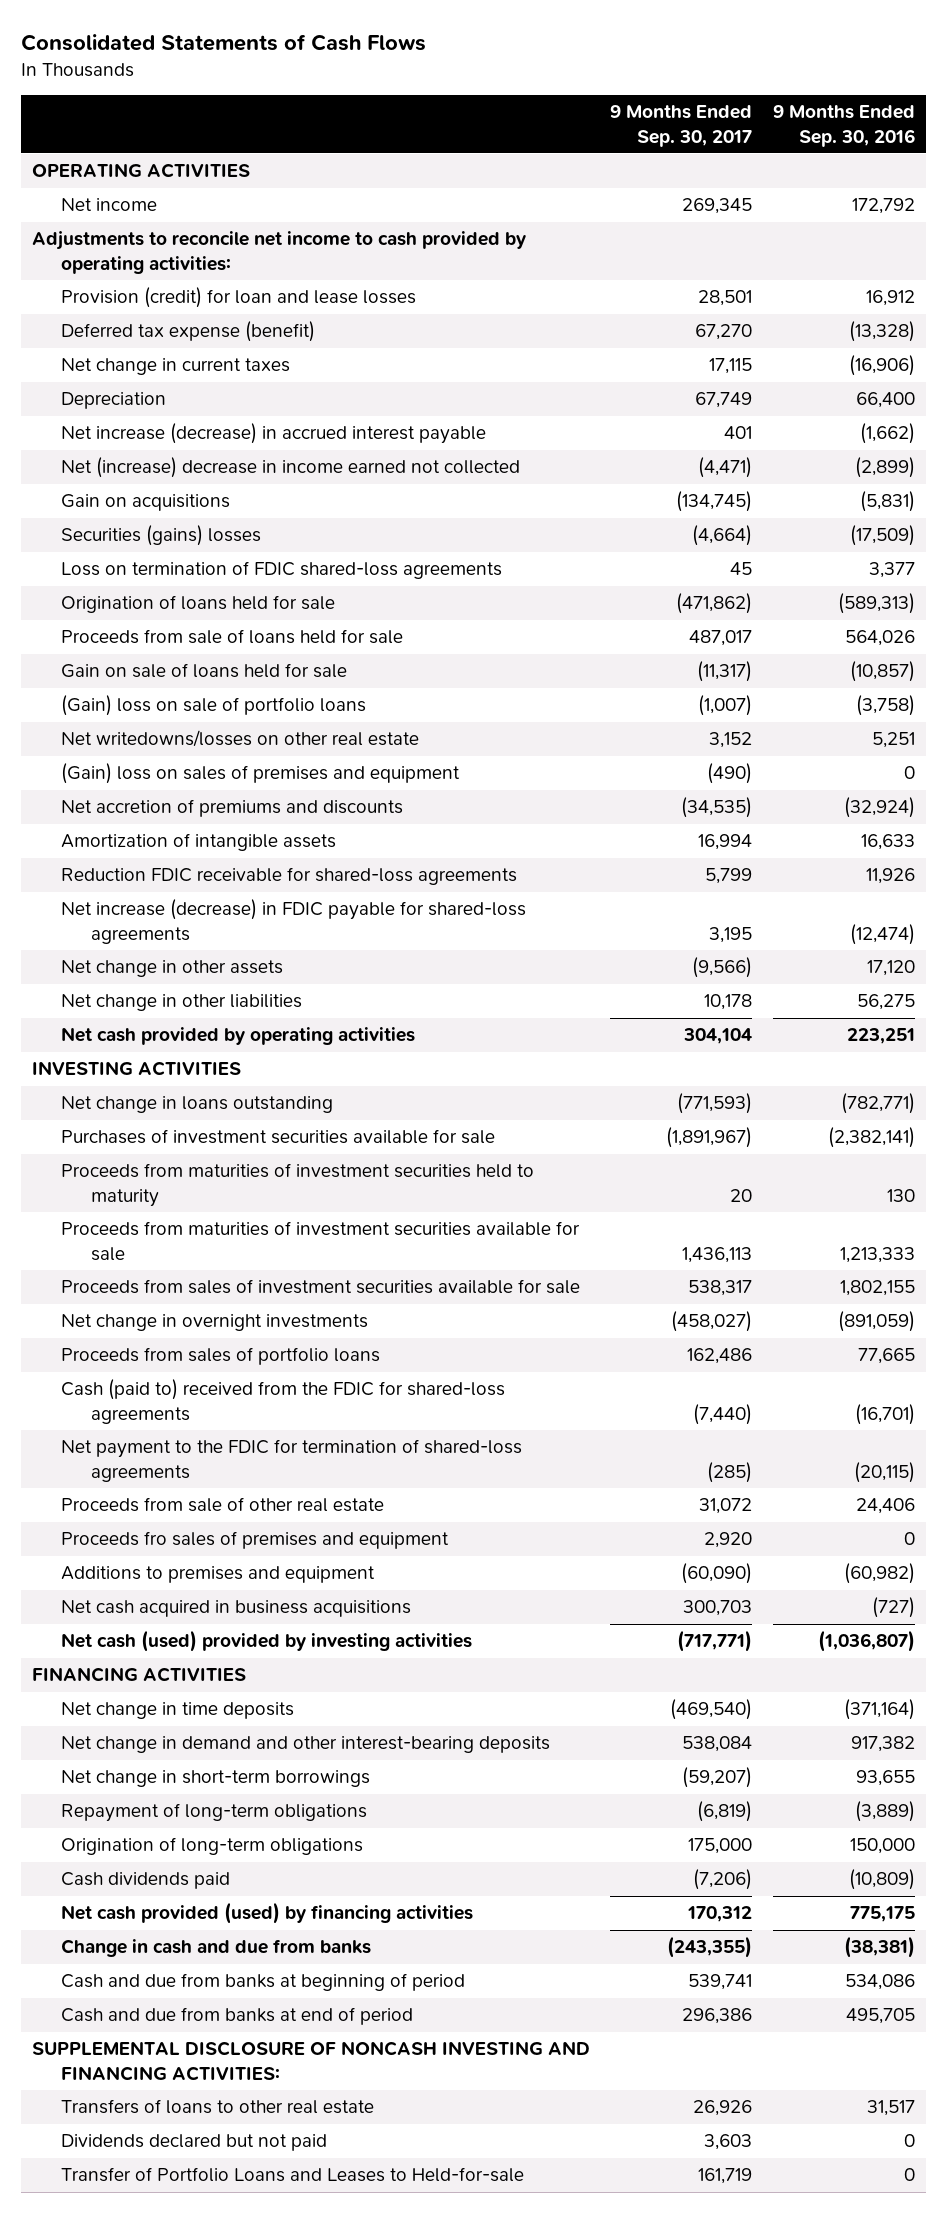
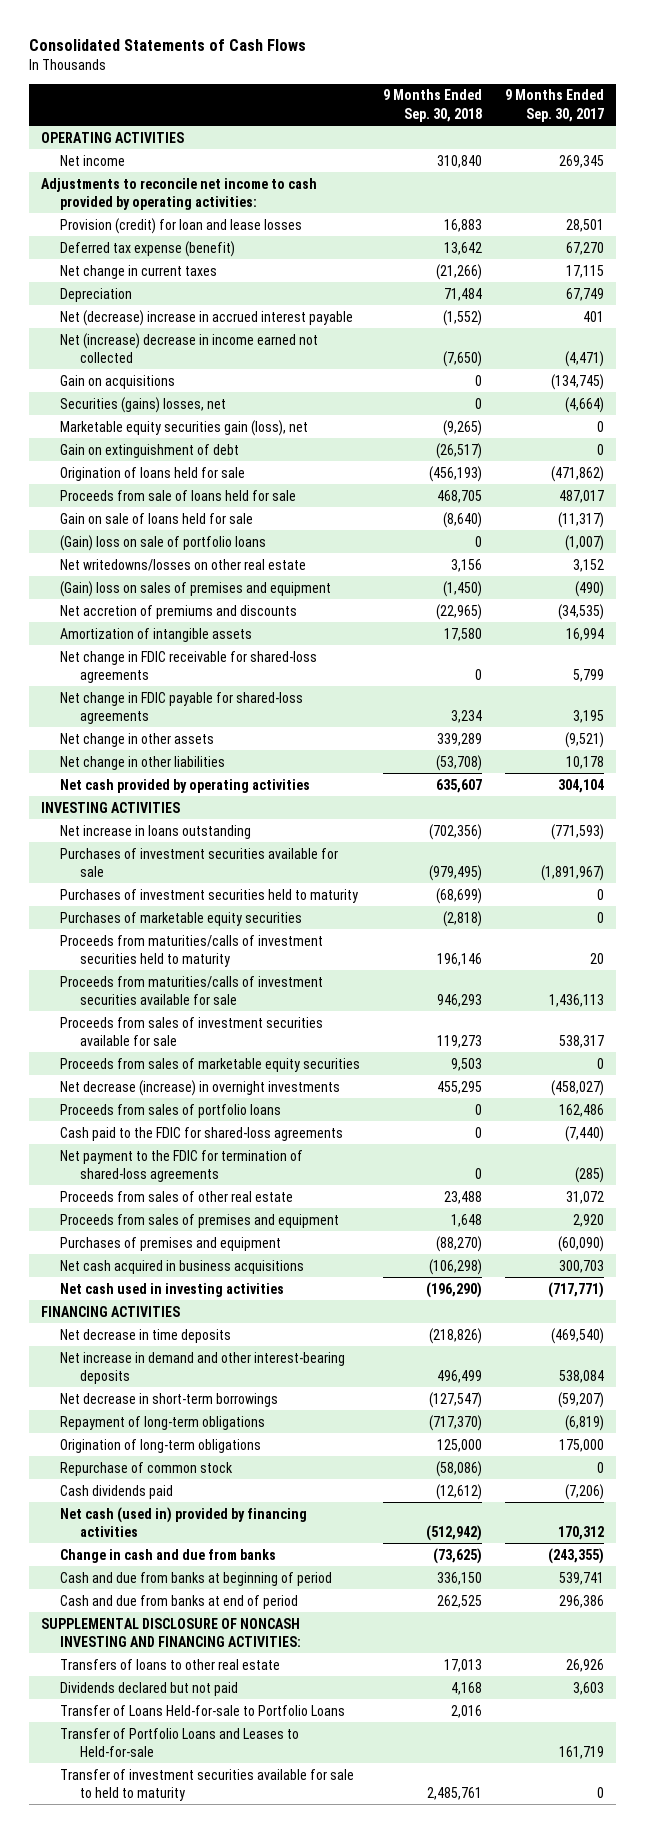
- | 9 Months Ended Sep. 30, 2017 | 9 Months Ended Sep. 30, 2016
+ | 9 Months Ended Sep. 30, 2018 | 9 Months Ended Sep. 30, 2017
- Net increase (decrease) in accrued interest payable | 401 | (1,662)
+ Net (decrease) increase in accrued interest payable | (1,552) | 401
- Securities (gains) losses | (4,664) | (17,509)
- Loss on termination of FDIC shared-loss agreements | 45 | 3,377
+ Securities (gains) losses, net | 0 | (4,664)
+ Marketable equity securities gain (loss), net | (9,265) | 0
+ Gain on extinguishment of debt | (26,517) | 0
- Reduction FDIC receivable for shared-loss agreements | 5,799 | 11,926
- Net increase (decrease) in FDIC payable for shared-loss agreements | 3,195 | (12,474)
- Net change in other assets | (9,566) | 17,120
+ Net change in FDIC receivable for shared-loss agreements | 0 | 5,799
+ Net change in FDIC payable for shared-loss agreements | 3,234 | 3,195
+ Net change in other assets | 339,289 | (9,521)
- Net change in loans outstanding | (771,593) | (782,771)
+ Net increase in loans outstanding | (702,356) | (771,593)
- Proceeds from maturities of investment securities held to maturity | 20 | 130
- Proceeds from maturities of investment securities available for sale | 1,436,113 | 1,213,333
+ Purchases of investment securities held to maturity | (68,699) | 0
+ Purchases of marketable equity securities | (2,818) | 0
+ Proceeds from maturities/calls of investment securities held to maturity | 196,146 | 20
+ Proceeds from maturities/calls of investment securities available for sale | 946,293 | 1,436,113
- Net change in overnight investments | (458,027) | (891,059)
+ Proceeds from sales of marketable equity securities | 9,503 | 0
+ Net decrease (increase) in overnight investments | 455,295 | (458,027)
- Cash (paid to) received from the FDIC for shared-loss agreements | (7,440) | (16,701)
+ Cash paid to the FDIC for shared-loss agreements | 0 | (7,440)
- Proceeds from sale of other real estate | 31,072 | 24,406
- Proceeds fro sales of premises and equipment | 2,920 | 0
- Additions to premises and equipment | (60,090) | (60,982)
+ Proceeds from sales of other real estate | 23,488 | 31,072
+ Proceeds from sales of premises and equipment | 1,648 | 2,920
+ Purchases of premises and equipment | (88,270) | (60,090)
- Net cash (used) provided by investing activities | (717,771) | (1,036,807)
+ Net cash used in investing activities | (196,290) | (717,771)
- Net change in time deposits | (469,540) | (371,164)
- Net change in demand and other interest-bearing deposits | 538,084 | 917,382
- Net change in short-term borrowings | (59,207) | 93,655
+ Net decrease in time deposits | (218,826) | (469,540)
+ Net increase in demand and other interest-bearing deposits | 496,499 | 538,084
+ Net decrease in short-term borrowings | (127,547) | (59,207)
+ Repurchase of common stock | (58,086) | 0
- Net cash provided (used) by financing activities | 170,312 | 775,175
+ Net cash (used in) provided by financing activities | (512,942) | 170,312
+ Transfer of Loans Held-for-sale to Portfolio Loans | 2,016 |
+ Transfer of investment securities available for sale to held to maturity | 2,485,761 | 0

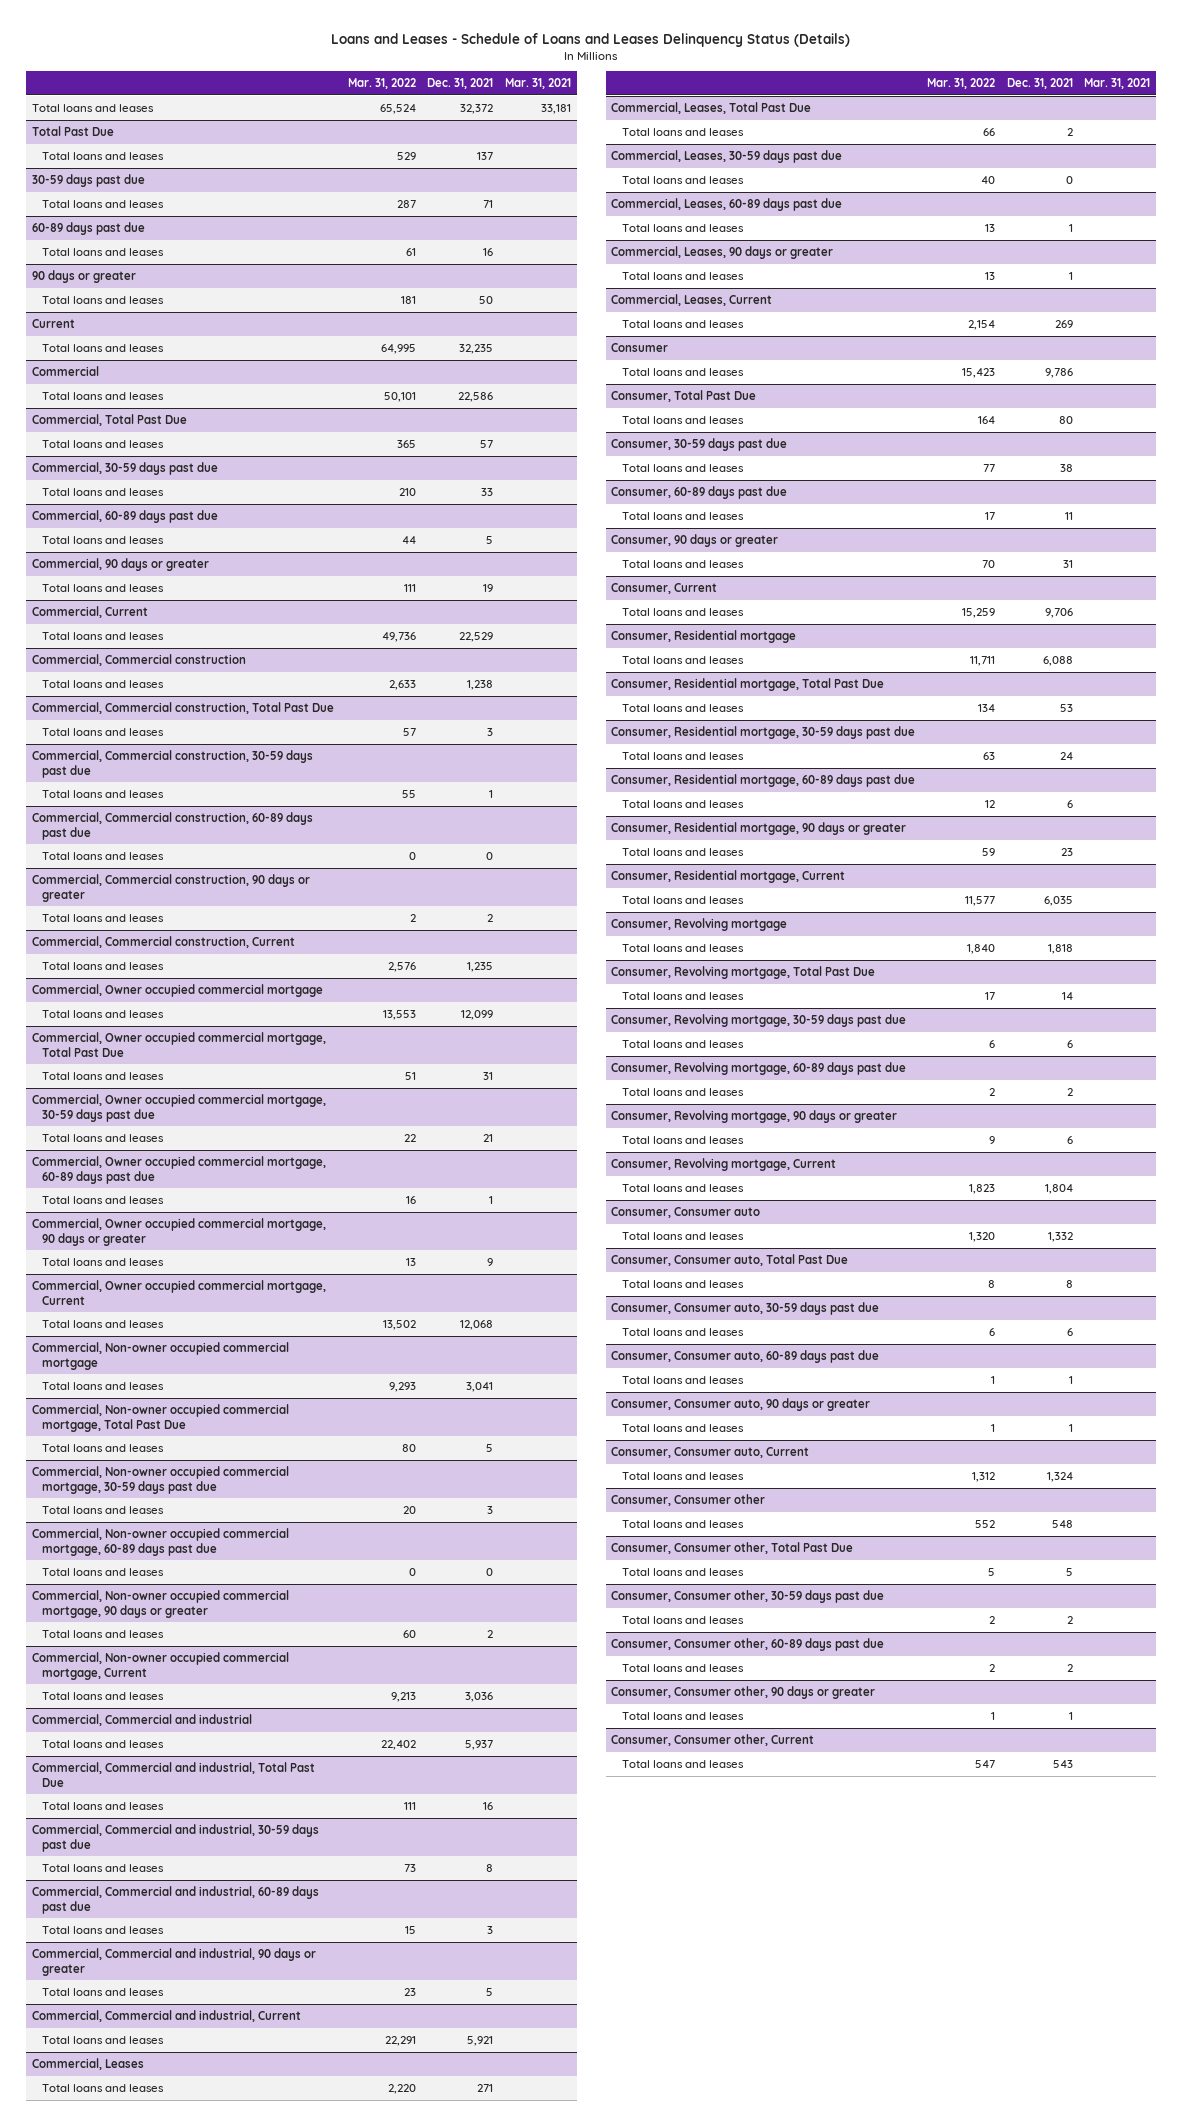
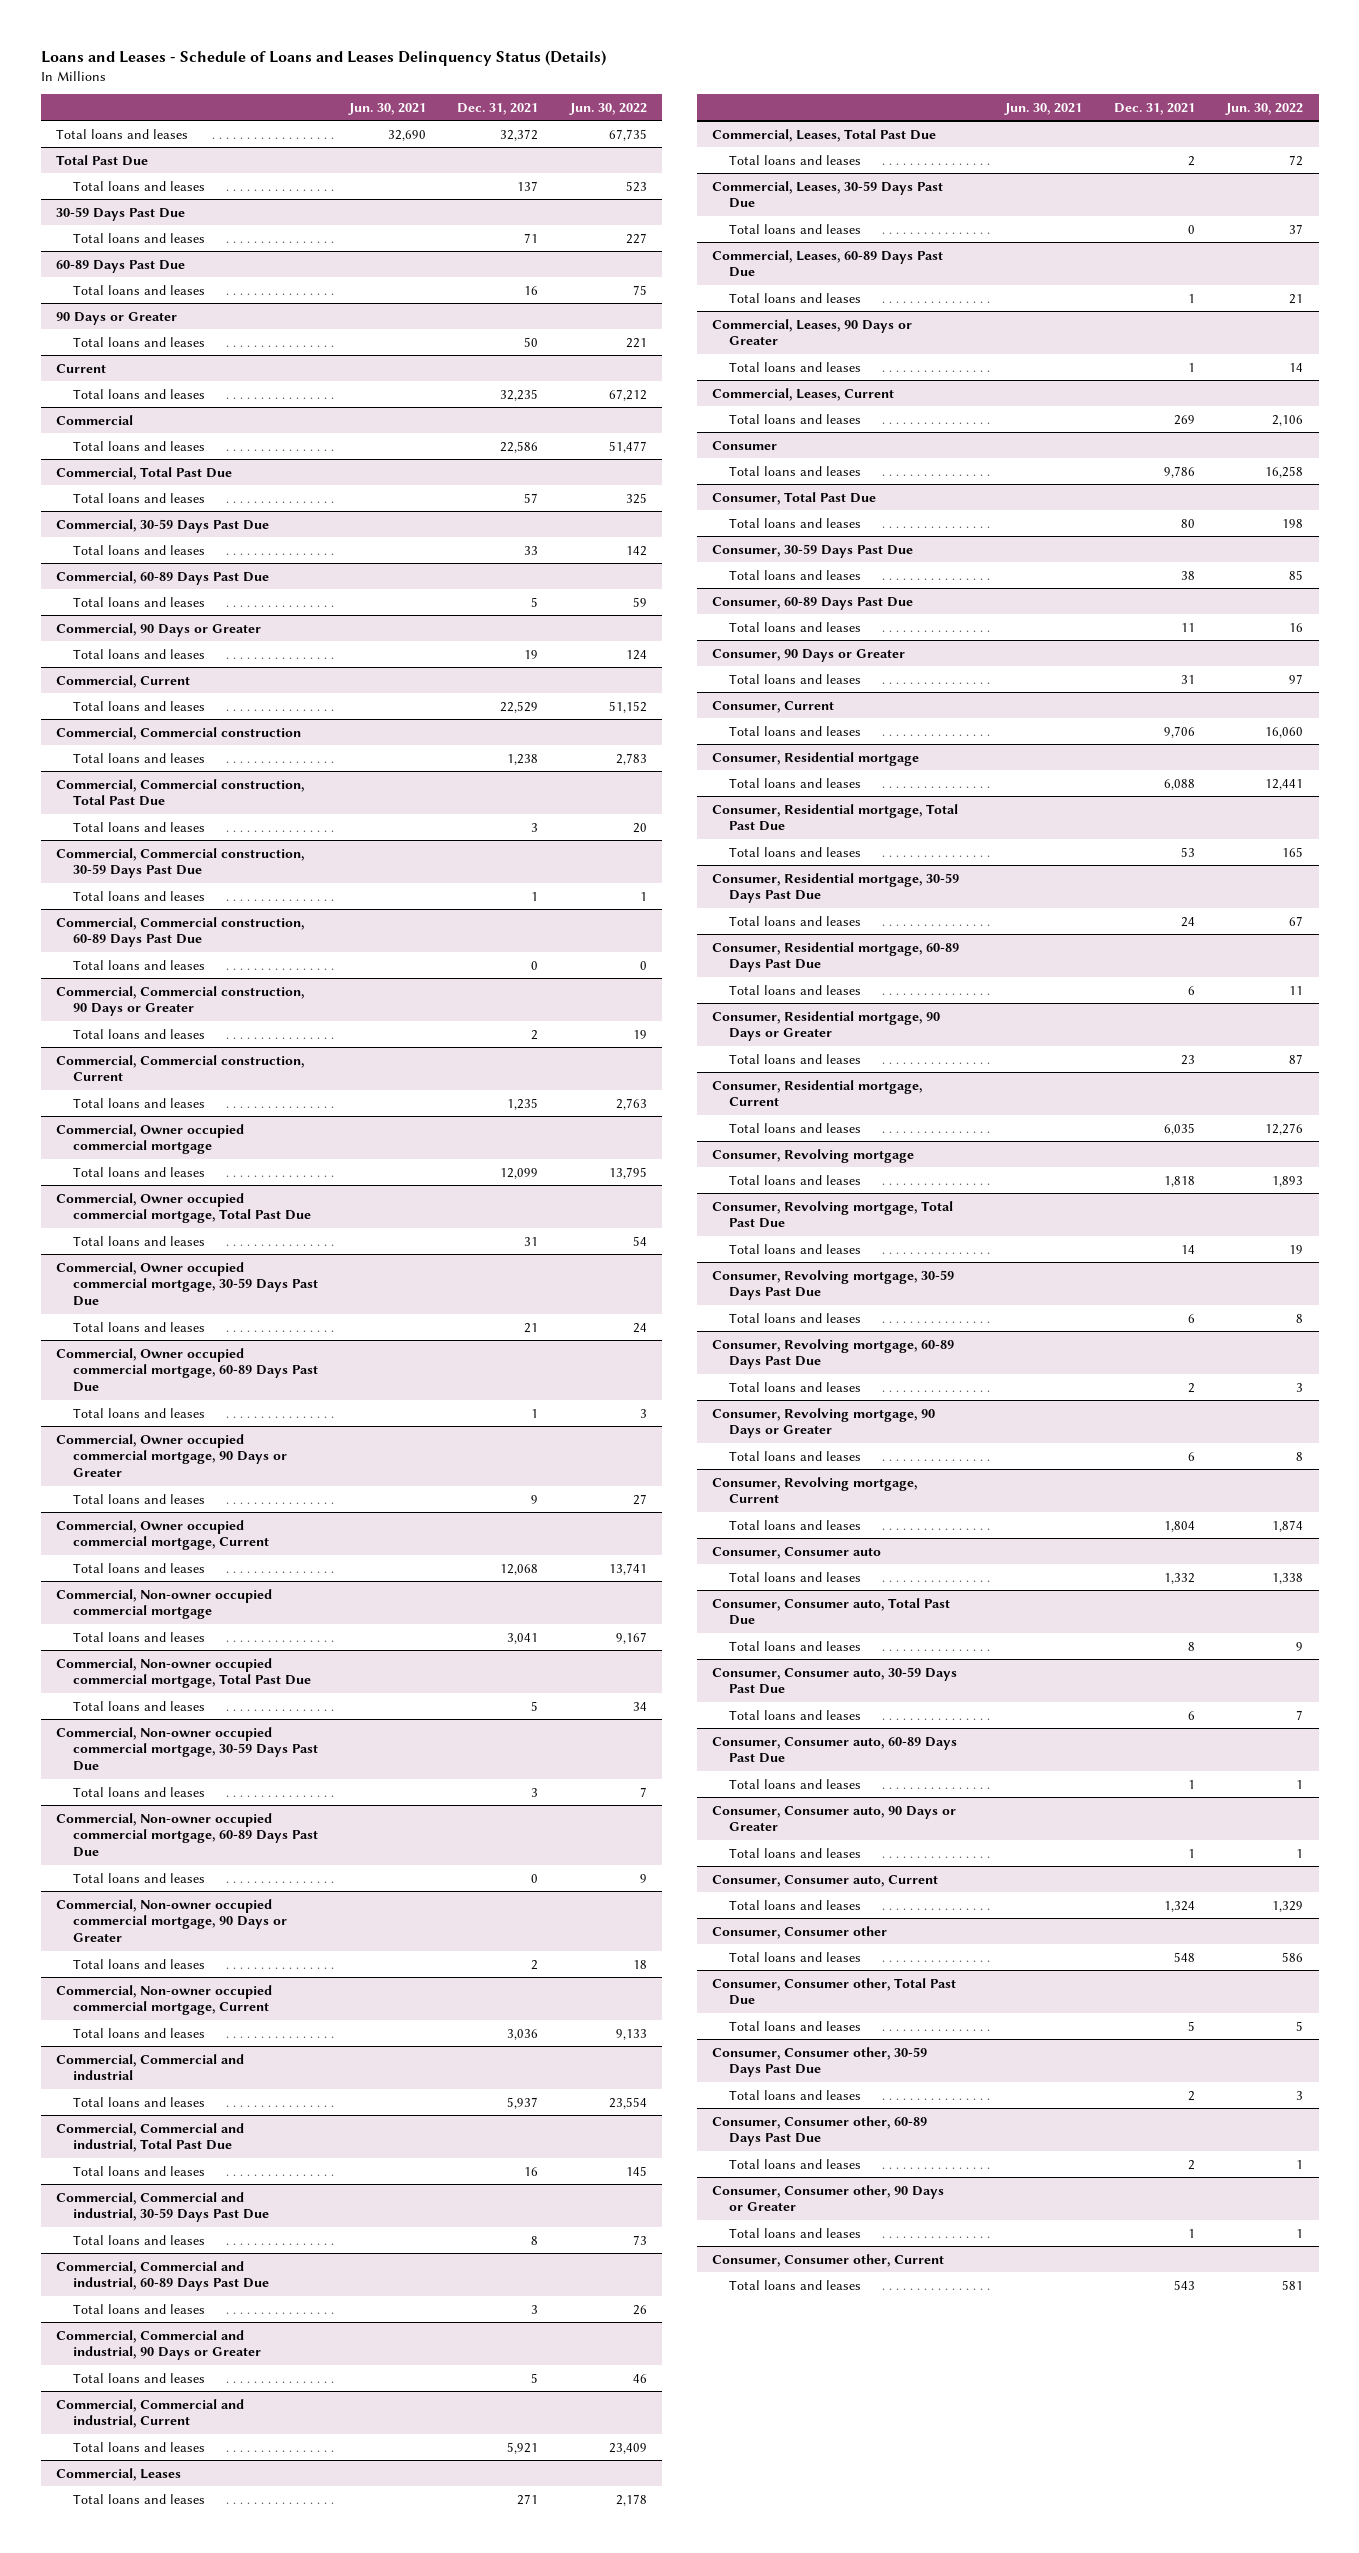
- | Mar. 31, 2022 | Dec. 31, 2021 | Mar. 31, 2021
+ | Jun. 30, 2021 | Dec. 31, 2021 | Jun. 30, 2022
- 30-59 days past due
+ 30-59 Days Past Due
- 60-89 days past due
+ 60-89 Days Past Due
- 90 days or greater
+ 90 Days or Greater
- Commercial, 30-59 days past due
+ Commercial, 30-59 Days Past Due
- Commercial, 60-89 days past due
+ Commercial, 60-89 Days Past Due
- Commercial, 90 days or greater
+ Commercial, 90 Days or Greater
- Commercial, Commercial construction, 30-59 days past due
+ Commercial, Commercial construction, 30-59 Days Past Due
- Commercial, Commercial construction, 60-89 days past due
+ Commercial, Commercial construction, 60-89 Days Past Due
- Commercial, Commercial construction, 90 days or greater
+ Commercial, Commercial construction, 90 Days or Greater
- Commercial, Owner occupied commercial mortgage, 30-59 days past due
+ Commercial, Owner occupied commercial mortgage, 30-59 Days Past Due
- Commercial, Owner occupied commercial mortgage, 60-89 days past due
+ Commercial, Owner occupied commercial mortgage, 60-89 Days Past Due
- Commercial, Owner occupied commercial mortgage, 90 days or greater
+ Commercial, Owner occupied commercial mortgage, 90 Days or Greater
- Commercial, Non-owner occupied commercial mortgage, 30-59 days past due
+ Commercial, Non-owner occupied commercial mortgage, 30-59 Days Past Due
- Commercial, Non-owner occupied commercial mortgage, 60-89 days past due
+ Commercial, Non-owner occupied commercial mortgage, 60-89 Days Past Due
- Commercial, Non-owner occupied commercial mortgage, 90 days or greater
+ Commercial, Non-owner occupied commercial mortgage, 90 Days or Greater
- Commercial, Commercial and industrial, 30-59 days past due
+ Commercial, Commercial and industrial, 30-59 Days Past Due
- Commercial, Commercial and industrial, 60-89 days past due
+ Commercial, Commercial and industrial, 60-89 Days Past Due
- Commercial, Commercial and industrial, 90 days or greater
+ Commercial, Commercial and industrial, 90 Days or Greater
- Commercial, Leases, 30-59 days past due
+ Commercial, Leases, 30-59 Days Past Due
- Commercial, Leases, 60-89 days past due
+ Commercial, Leases, 60-89 Days Past Due
- Commercial, Leases, 90 days or greater
+ Commercial, Leases, 90 Days or Greater
- Consumer, 30-59 days past due
+ Consumer, 30-59 Days Past Due
- Consumer, 60-89 days past due
+ Consumer, 60-89 Days Past Due
- Consumer, 90 days or greater
+ Consumer, 90 Days or Greater
- Consumer, Residential mortgage, 30-59 days past due
+ Consumer, Residential mortgage, 30-59 Days Past Due
- Consumer, Residential mortgage, 60-89 days past due
+ Consumer, Residential mortgage, 60-89 Days Past Due
- Consumer, Residential mortgage, 90 days or greater
+ Consumer, Residential mortgage, 90 Days or Greater
- Consumer, Revolving mortgage, 30-59 days past due
+ Consumer, Revolving mortgage, 30-59 Days Past Due
- Consumer, Revolving mortgage, 60-89 days past due
+ Consumer, Revolving mortgage, 60-89 Days Past Due
- Consumer, Revolving mortgage, 90 days or greater
+ Consumer, Revolving mortgage, 90 Days or Greater
- Consumer, Consumer auto, 30-59 days past due
+ Consumer, Consumer auto, 30-59 Days Past Due
- Consumer, Consumer auto, 60-89 days past due
+ Consumer, Consumer auto, 60-89 Days Past Due
- Consumer, Consumer auto, 90 days or greater
+ Consumer, Consumer auto, 90 Days or Greater
- Consumer, Consumer other, 30-59 days past due
+ Consumer, Consumer other, 30-59 Days Past Due
- Consumer, Consumer other, 60-89 days past due
+ Consumer, Consumer other, 60-89 Days Past Due
- Consumer, Consumer other, 90 days or greater
+ Consumer, Consumer other, 90 Days or Greater

